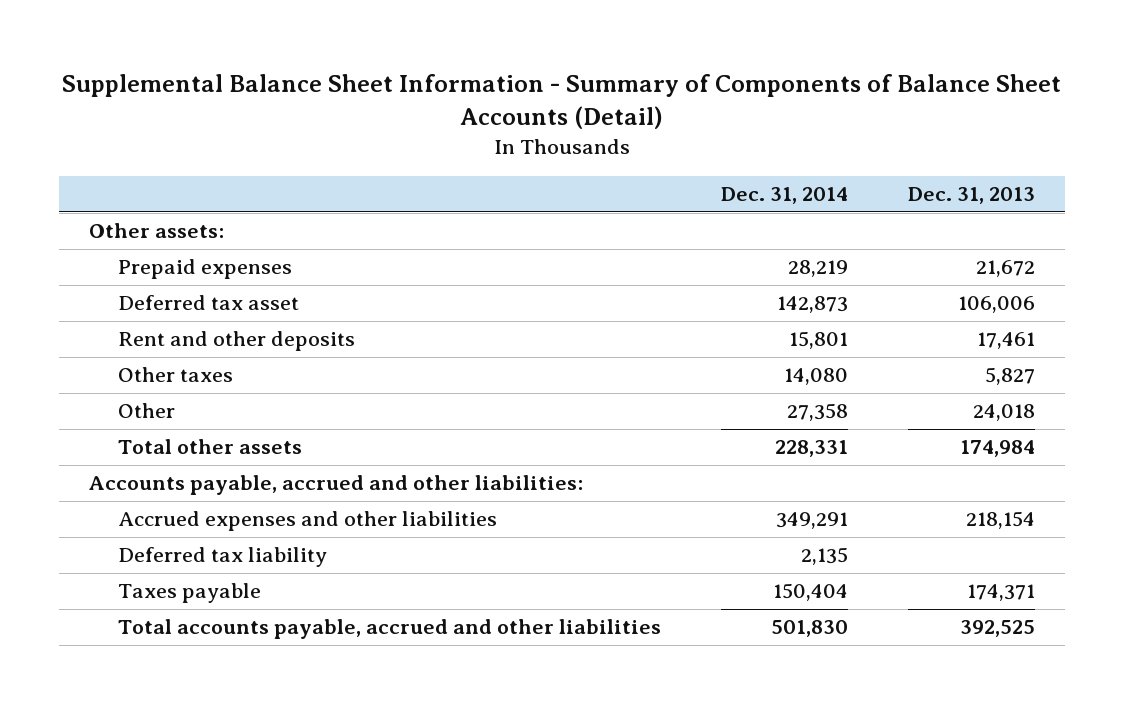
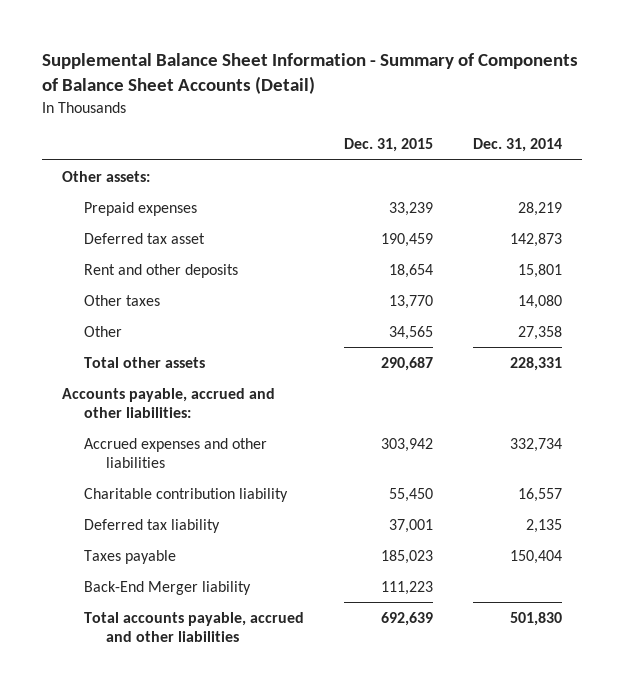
- | Dec. 31, 2014 | Dec. 31, 2013
+ | Dec. 31, 2015 | Dec. 31, 2014
- Accrued expenses and other liabilities | 349,291 | 218,154
+ Accrued expenses and other liabilities | 303,942 | 332,734
+ Charitable contribution liability | 55,450 | 16,557
+ Back-End Merger liability | 111,223 |

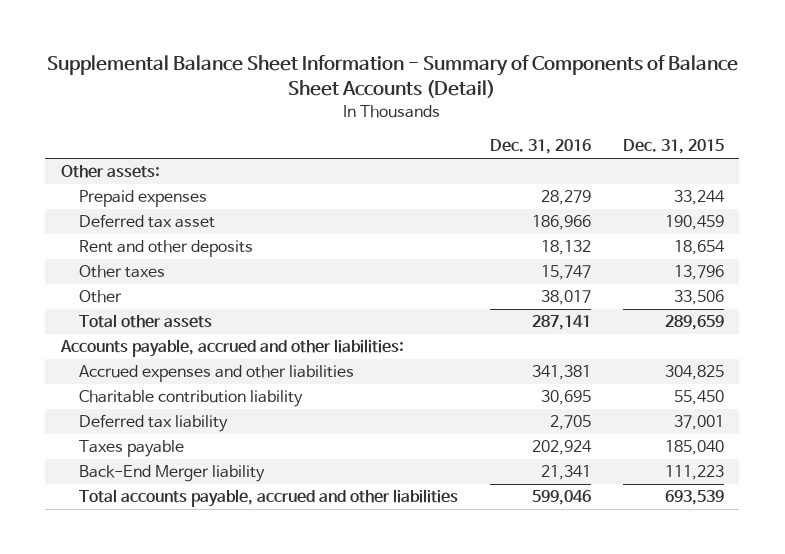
- | Dec. 31, 2015 | Dec. 31, 2014
+ | Dec. 31, 2016 | Dec. 31, 2015
- Prepaid expenses | 33,239 | 28,219
+ Prepaid expenses | 28,279 | 33,244
- Other taxes | 13,770 | 14,080
- Other | 34,565 | 27,358
- Total other assets | 290,687 | 228,331
+ Other taxes | 15,747 | 13,796
+ Other | 38,017 | 33,506
+ Total other assets | 287,141 | 289,659
- Accrued expenses and other liabilities | 303,942 | 332,734
+ Accrued expenses and other liabilities | 341,381 | 304,825
- Taxes payable | 185,023 | 150,404
+ Taxes payable | 202,924 | 185,040
- Total accounts payable, accrued and other liabilities | 692,639 | 501,830
+ Total accounts payable, accrued and other liabilities | 599,046 | 693,539

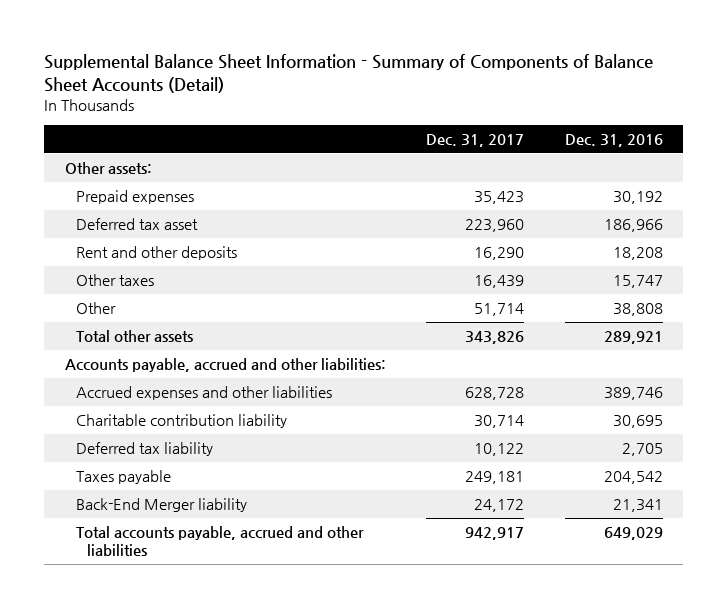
- | Dec. 31, 2016 | Dec. 31, 2015
+ | Dec. 31, 2017 | Dec. 31, 2016
- Prepaid expenses | 28,279 | 33,244
+ Prepaid expenses | 35,423 | 30,192
- Rent and other deposits | 18,132 | 18,654
+ Rent and other deposits | 16,290 | 18,208
- Other | 38,017 | 33,506
- Total other assets | 287,141 | 289,659
+ Other | 51,714 | 38,808
+ Total other assets | 343,826 | 289,921
- Accrued expenses and other liabilities | 341,381 | 304,825
+ Accrued expenses and other liabilities | 628,728 | 389,746
- Taxes payable | 202,924 | 185,040
+ Taxes payable | 249,181 | 204,542
- Total accounts payable, accrued and other liabilities | 599,046 | 693,539
+ Total accounts payable, accrued and other liabilities | 942,917 | 649,029

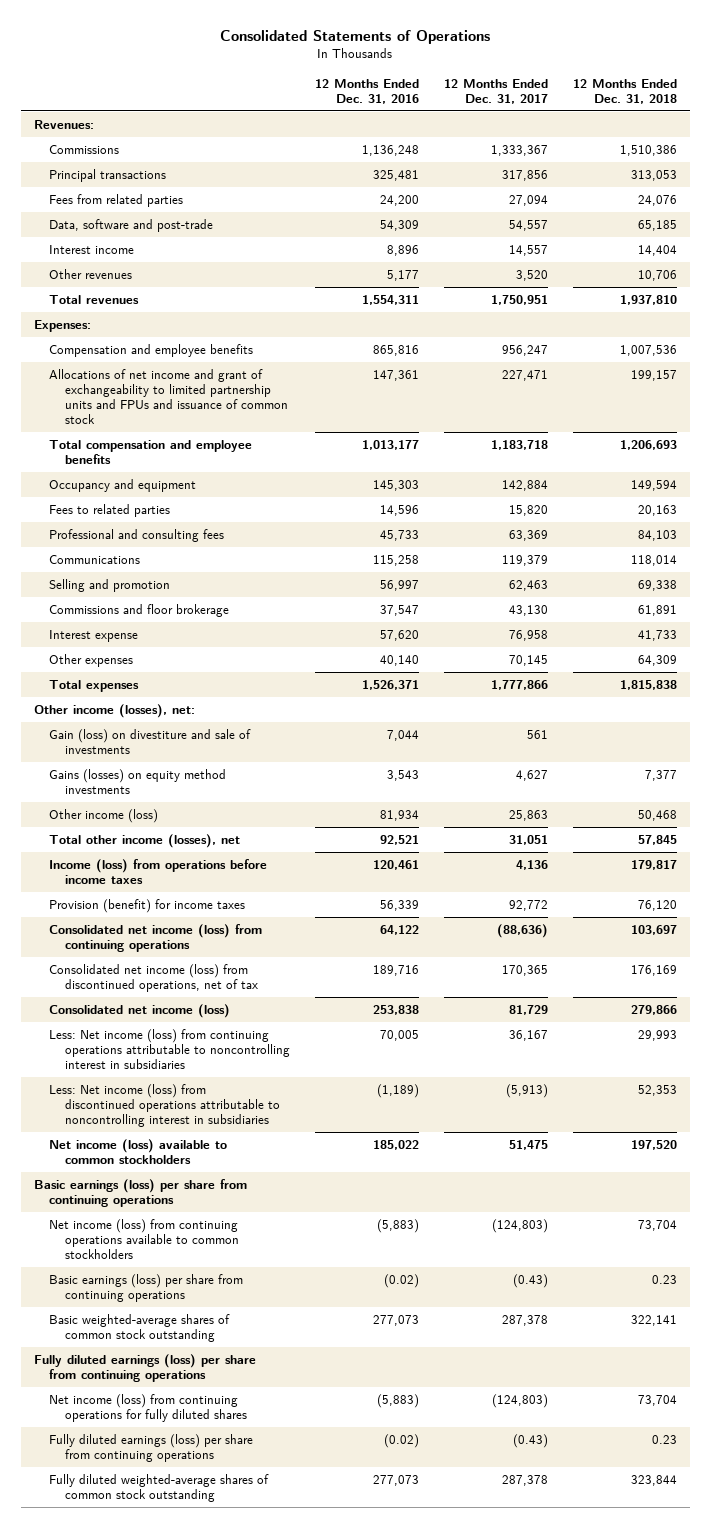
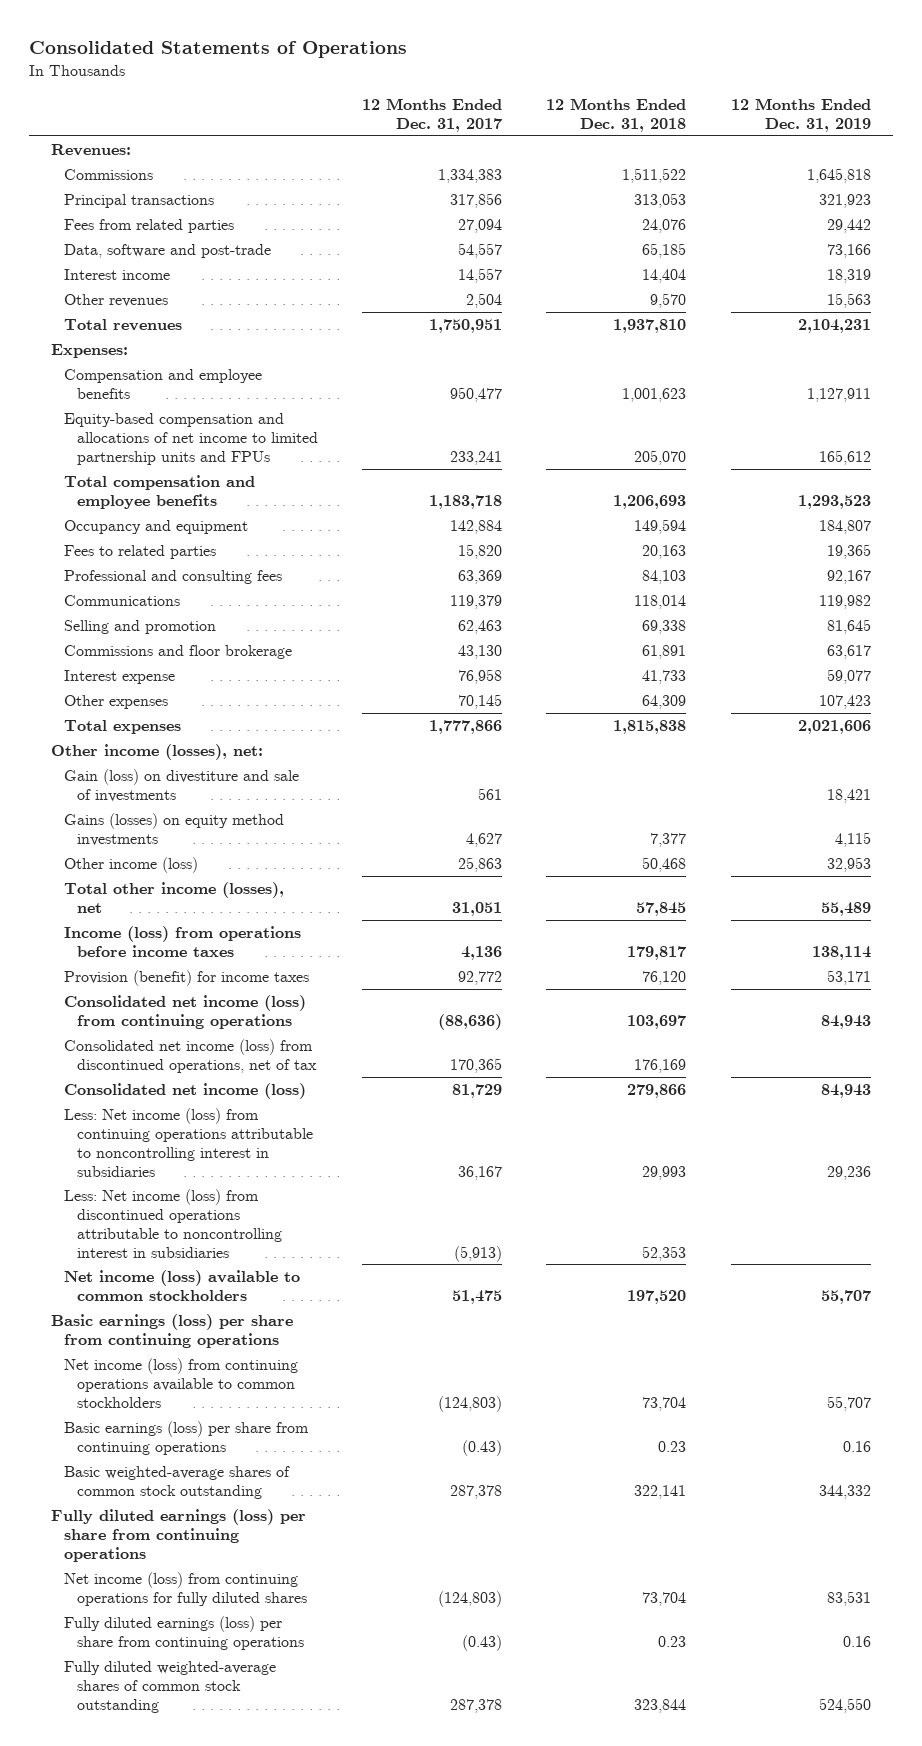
- | 12 Months Ended Dec. 31, 2016 | 12 Months Ended Dec. 31, 2017 | 12 Months Ended Dec. 31, 2018
+ | 12 Months Ended Dec. 31, 2017 | 12 Months Ended Dec. 31, 2018 | 12 Months Ended Dec. 31, 2019
- Commissions | 1,136,248 | 1,333,367 | 1,510,386
+ Commissions | 1,334,383 | 1,511,522 | 1,645,818
- Other revenues | 5,177 | 3,520 | 10,706
+ Other revenues | 2,504 | 9,570 | 15,563
- Compensation and employee benefits | 865,816 | 956,247 | 1,007,536
- Allocations of net income and grant of exchangeability to limited partnership units and FPUs and issuance of common stock | 147,361 | 227,471 | 199,157
+ Compensation and employee benefits | 950,477 | 1,001,623 | 1,127,911
+ Equity-based compensation and allocations of net income to limited partnership units and FPUs | 233,241 | 205,070 | 165,612

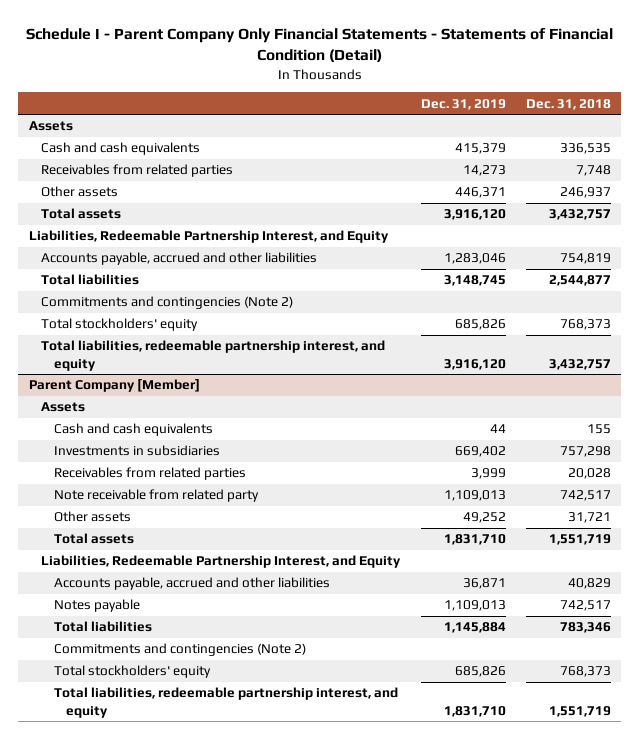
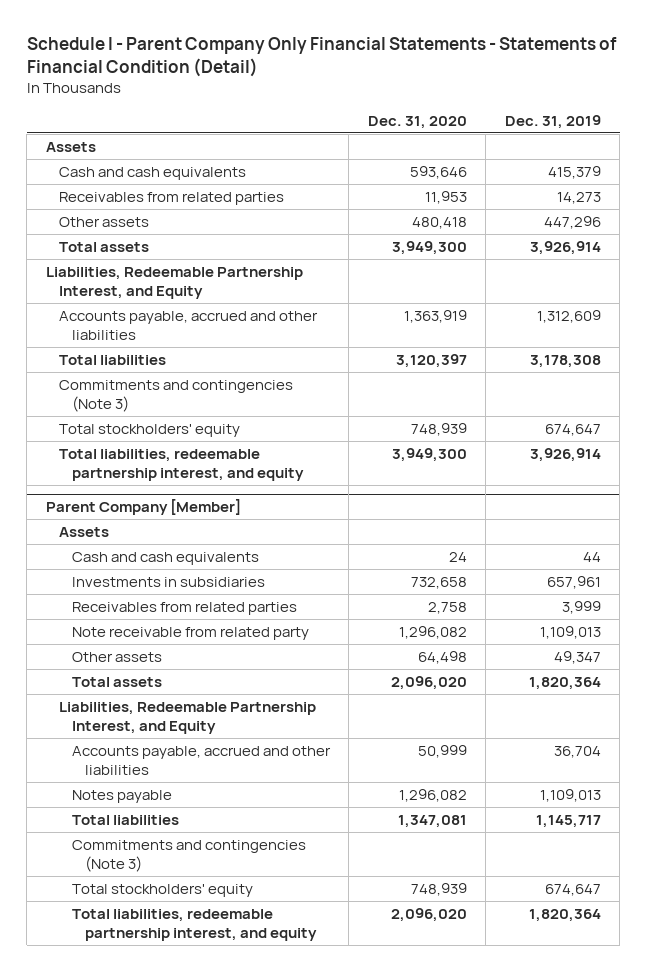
- | Dec. 31, 2019 | Dec. 31, 2018
+ | Dec. 31, 2020 | Dec. 31, 2019
- Other assets | 446,371 | 246,937
- Total assets | 3,916,120 | 3,432,757
+ Other assets | 480,418 | 447,296
+ Total assets | 3,949,300 | 3,926,914
- Accounts payable, accrued and other liabilities | 1,283,046 | 754,819
- Total liabilities | 3,148,745 | 2,544,877
- Commitments and contingencies (Note 2)
- Total stockholders' equity | 685,826 | 768,373
- Total liabilities, redeemable partnership interest, and equity | 3,916,120 | 3,432,757
+ Accounts payable, accrued and other liabilities | 1,363,919 | 1,312,609
+ Total liabilities | 3,120,397 | 3,178,308
+ Commitments and contingencies (Note 3)
+ Total stockholders' equity | 748,939 | 674,647
+ Total liabilities, redeemable partnership interest, and equity | 3,949,300 | 3,926,914
@ Parent Company [Member]
- Investments in subsidiaries | 669,402 | 757,298
+ Investments in subsidiaries | 732,658 | 657,961
- Other assets | 49,252 | 31,721
- Total assets | 1,831,710 | 1,551,719
+ Other assets | 64,498 | 49,347
+ Total assets | 2,096,020 | 1,820,364
- Accounts payable, accrued and other liabilities | 36,871 | 40,829
+ Accounts payable, accrued and other liabilities | 50,999 | 36,704
- Total liabilities | 1,145,884 | 783,346
- Commitments and contingencies (Note 2)
- Total stockholders' equity | 685,826 | 768,373
- Total liabilities, redeemable partnership interest, and equity | 1,831,710 | 1,551,719
+ Total liabilities | 1,347,081 | 1,145,717
+ Commitments and contingencies (Note 3)
+ Total stockholders' equity | 748,939 | 674,647
+ Total liabilities, redeemable partnership interest, and equity | 2,096,020 | 1,820,364

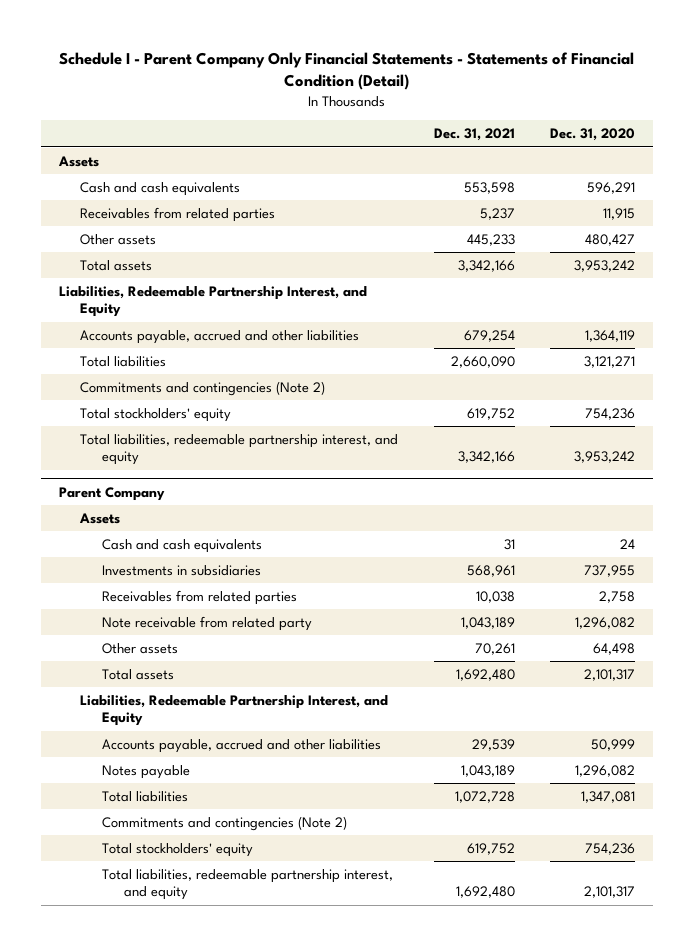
- | Dec. 31, 2020 | Dec. 31, 2019
+ | Dec. 31, 2021 | Dec. 31, 2020
- Cash and cash equivalents | 593,646 | 415,379
- Receivables from related parties | 11,953 | 14,273
- Other assets | 480,418 | 447,296
- Total assets | 3,949,300 | 3,926,914
+ Cash and cash equivalents | 553,598 | 596,291
+ Receivables from related parties | 5,237 | 11,915
+ Other assets | 445,233 | 480,427
+ Total assets | 3,342,166 | 3,953,242
- Accounts payable, accrued and other liabilities | 1,363,919 | 1,312,609
- Total liabilities | 3,120,397 | 3,178,308
- Commitments and contingencies (Note 3)
- Total stockholders' equity | 748,939 | 674,647
- Total liabilities, redeemable partnership interest, and equity | 3,949,300 | 3,926,914
- Parent Company [Member]
+ Accounts payable, accrued and other liabilities | 679,254 | 1,364,119
+ Total liabilities | 2,660,090 | 3,121,271
+ Commitments and contingencies (Note 2)
+ Total stockholders' equity | 619,752 | 754,236
+ Total liabilities, redeemable partnership interest, and equity | 3,342,166 | 3,953,242
+ Parent Company
- Investments in subsidiaries | 732,658 | 657,961
+ Investments in subsidiaries | 568,961 | 737,955
- Total assets | 2,096,020 | 1,820,364
+ Total assets | 1,692,480 | 2,101,317
- Commitments and contingencies (Note 3)
- Total stockholders' equity | 748,939 | 674,647
- Total liabilities, redeemable partnership interest, and equity | 2,096,020 | 1,820,364
+ Commitments and contingencies (Note 2)
+ Total stockholders' equity | 619,752 | 754,236
+ Total liabilities, redeemable partnership interest, and equity | 1,692,480 | 2,101,317

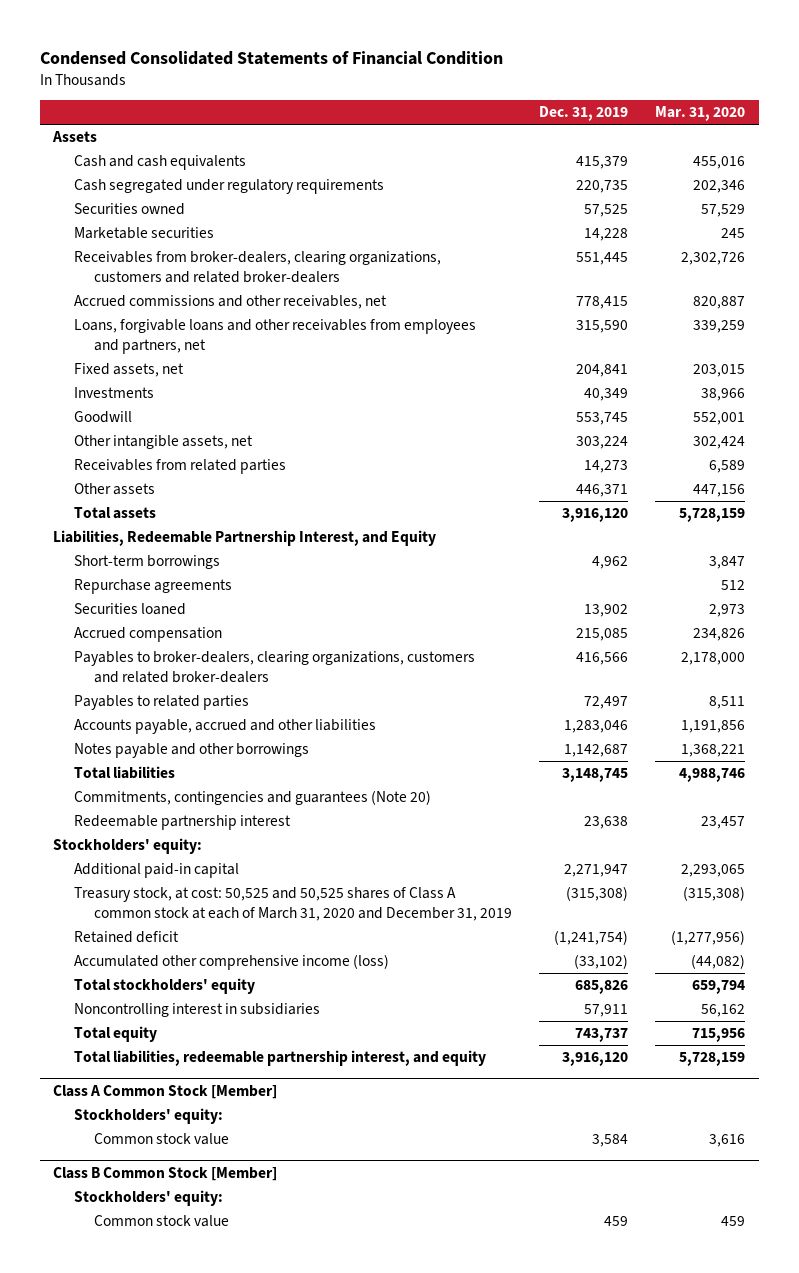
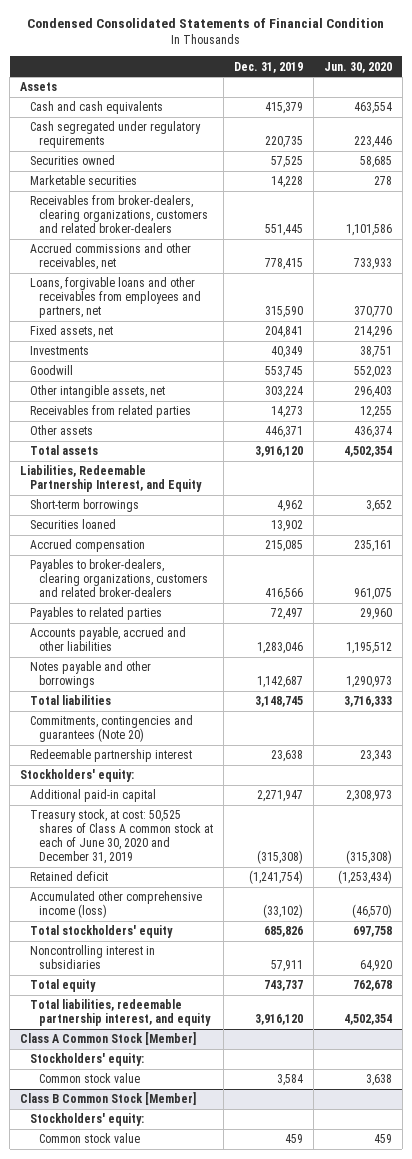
- | Dec. 31, 2019 | Mar. 31, 2020
+ | Dec. 31, 2019 | Jun. 30, 2020
- Repurchase agreements | | 512
- Treasury stock, at cost: 50,525 and 50,525 shares of Class A common stock at each of March 31, 2020 and December 31, 2019 | (315,308) | (315,308)
+ Treasury stock, at cost: 50,525 shares of Class A common stock at each of June 30, 2020 and December 31, 2019 | (315,308) | (315,308)

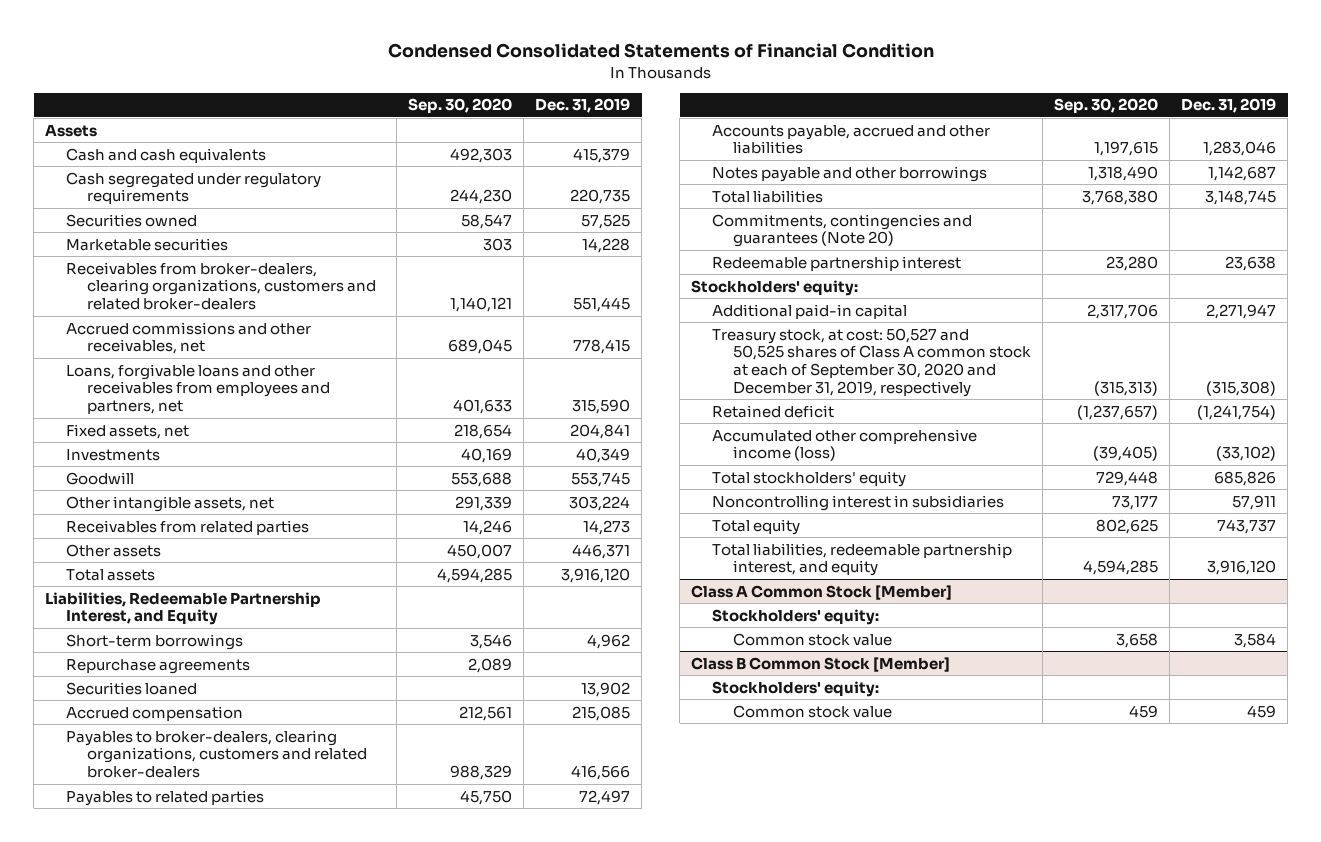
- | Dec. 31, 2019 | Jun. 30, 2020
+ | Sep. 30, 2020 | Dec. 31, 2019
+ Repurchase agreements | 2,089 |
- Treasury stock, at cost: 50,525 shares of Class A common stock at each of June 30, 2020 and December 31, 2019 | (315,308) | (315,308)
+ Treasury stock, at cost: 50,527 and 50,525 shares of Class A common stock at each of September 30, 2020 and December 31, 2019, respectively | (315,313) | (315,308)

